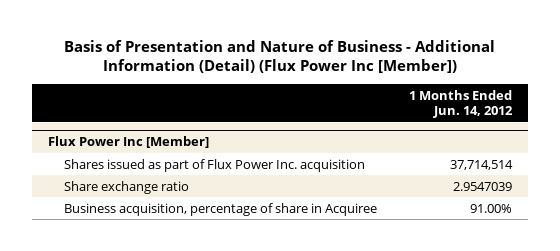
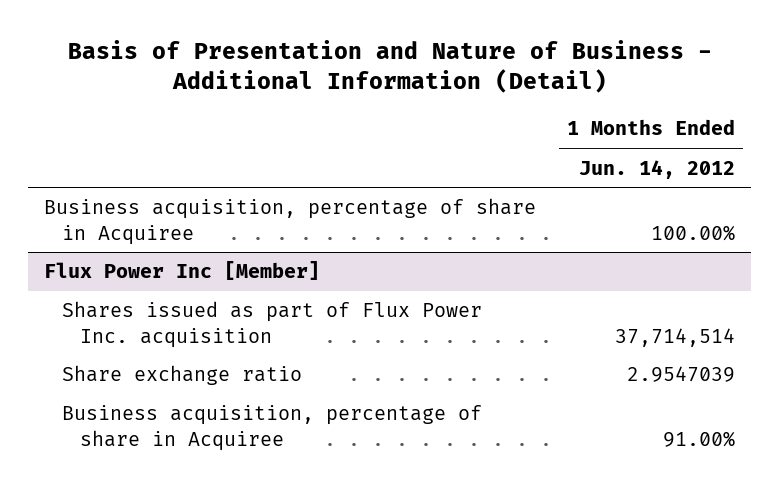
- Basis of Presentation and Nature of Business - Additional Information (Detail) (Flux Power Inc [Member])
+ Basis of Presentation and Nature of Business - Additional Information (Detail)
+ Business acquisition, percentage of share in Acquiree | 100.00%

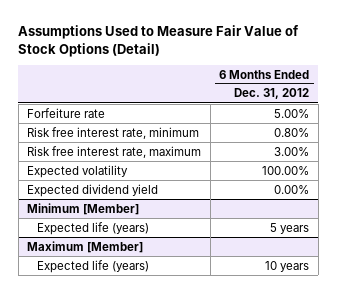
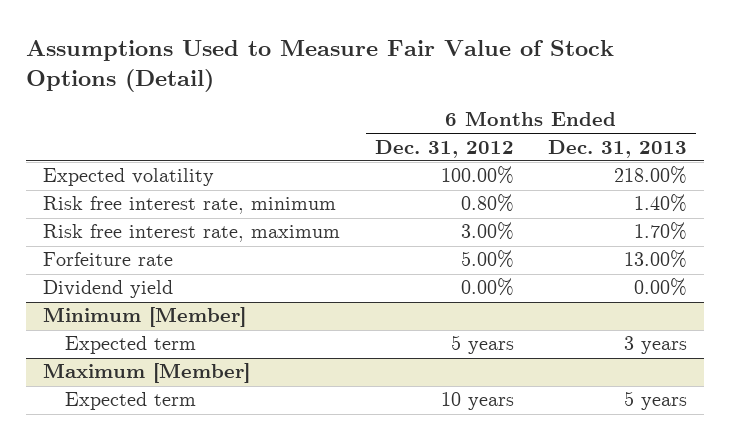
- | 6 Months Ended Dec. 31, 2012
+ | 6 Months Ended Dec. 31, 2012 | 6 Months Ended Dec. 31, 2013
moved up: Expected volatility | 100.00% | 218.00%
- Expected dividend yield | 0.00%
moved down: Forfeiture rate | 5.00% | 13.00%
+ Dividend yield | 0.00% | 0.00%
@ Minimum [Member]
- Expected life (years) | 5 years
+ Expected term | 5 years | 3 years
@ Maximum [Member]
- Expected life (years) | 10 years
+ Expected term | 10 years | 5 years

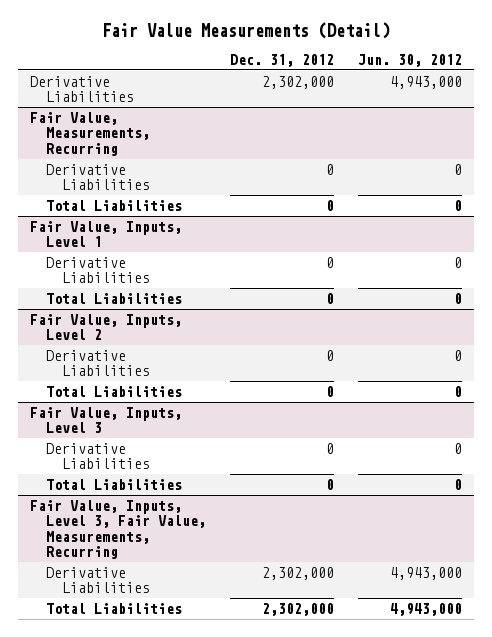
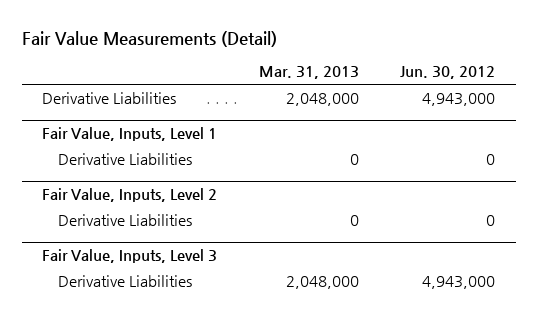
- | Dec. 31, 2012 | Jun. 30, 2012
+ | Mar. 31, 2013 | Jun. 30, 2012
- Fair Value, Measurements, Recurring
- Derivative Liabilities | 0 | 0
- Total Liabilities | 0 | 0
@ Fair Value, Inputs, Level 1
- Total Liabilities | 0 | 0
@ Fair Value, Inputs, Level 2
- Total Liabilities | 0 | 0
@ Fair Value, Inputs, Level 3
- Derivative Liabilities | 0 | 0
- Total Liabilities | 0 | 0
- Fair Value, Inputs, Level 3, Fair Value, Measurements, Recurring
- Total Liabilities | 2,302,000 | 4,943,000

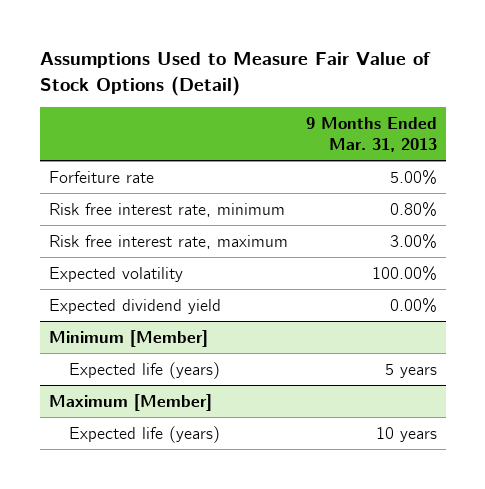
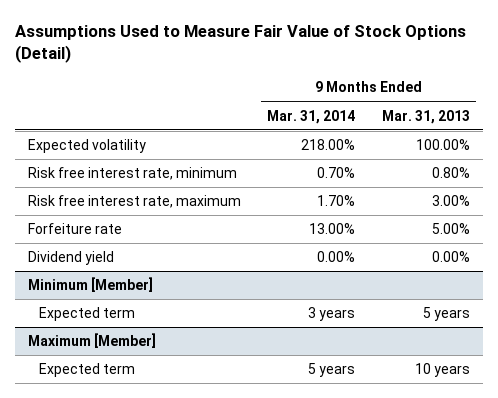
- | 9 Months Ended Mar. 31, 2013
+ | 9 Months Ended Mar. 31, 2014 | 9 Months Ended Mar. 31, 2013
moved up: Expected volatility | 218.00% | 100.00%
- Expected dividend yield | 0.00%
moved down: Forfeiture rate | 13.00% | 5.00%
+ Dividend yield | 0.00% | 0.00%
@ Minimum [Member]
- Expected life (years) | 5 years
+ Expected term | 3 years | 5 years
@ Maximum [Member]
- Expected life (years) | 10 years
+ Expected term | 5 years | 10 years

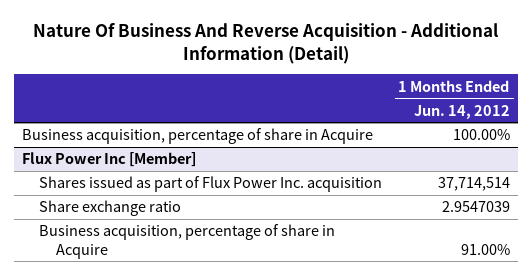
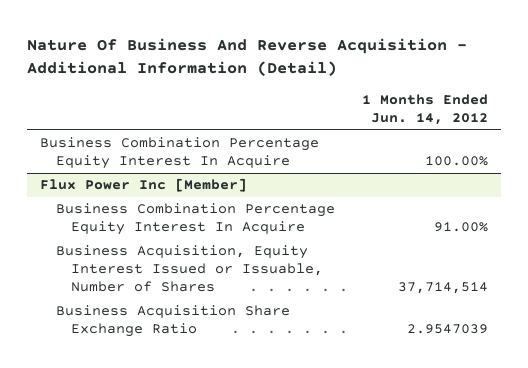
- Business acquisition, percentage of share in Acquire | 100.00%
+ Business Combination Percentage Equity Interest In Acquire | 100.00%
@ Flux Power Inc [Member]
- Shares issued as part of Flux Power Inc. acquisition | 37,714,514
- Share exchange ratio | 2.9547039
- Business acquisition, percentage of share in Acquire | 91.00%
+ Business Combination Percentage Equity Interest In Acquire | 91.00%
+ Business Acquisition, Equity Interest Issued or Issuable, Number of Shares | 37,714,514
+ Business Acquisition Share Exchange Ratio | 2.9547039

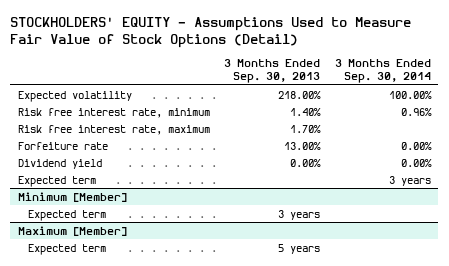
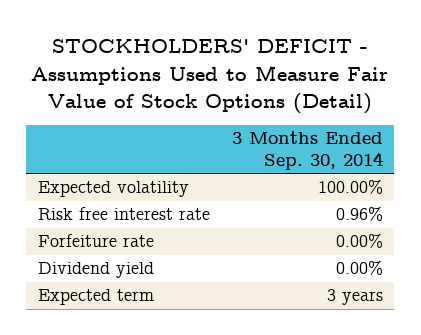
- STOCKHOLDERS' EQUITY - Assumptions Used to Measure Fair Value of Stock Options (Detail)
+ STOCKHOLDERS' DEFICIT - Assumptions Used to Measure Fair Value of Stock Options (Detail)
- | 3 Months Ended Sep. 30, 2013 | 3 Months Ended Sep. 30, 2014
+ | 3 Months Ended Sep. 30, 2014
- Risk free interest rate, minimum | 1.40% | 0.96%
- Risk free interest rate, maximum | 1.70% |
+ Risk free interest rate | 0.96%
- Minimum [Member]
- Expected term | 3 years |
- Maximum [Member]
- Expected term | 5 years |

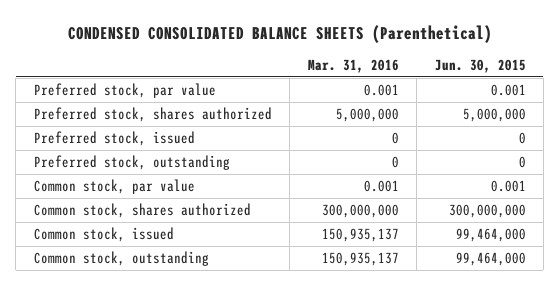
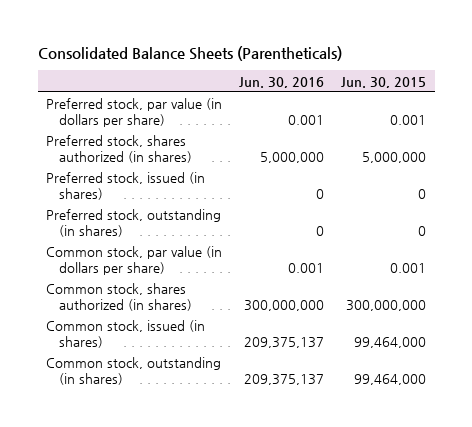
- CONDENSED CONSOLIDATED BALANCE SHEETS (Parenthetical)
+ Consolidated Balance Sheets (Parentheticals)
- | Mar. 31, 2016 | Jun. 30, 2015
+ | Jun. 30, 2016 | Jun. 30, 2015
- Preferred stock, par value | 0.001 | 0.001
- Preferred stock, shares authorized | 5,000,000 | 5,000,000
- Preferred stock, issued | 0 | 0
- Preferred stock, outstanding | 0 | 0
- Common stock, par value | 0.001 | 0.001
- Common stock, shares authorized | 300,000,000 | 300,000,000
- Common stock, issued | 150,935,137 | 99,464,000
- Common stock, outstanding | 150,935,137 | 99,464,000
+ Preferred stock, par value (in dollars per share) | 0.001 | 0.001
+ Preferred stock, shares authorized (in shares) | 5,000,000 | 5,000,000
+ Preferred stock, issued (in shares) | 0 | 0
+ Preferred stock, outstanding (in shares) | 0 | 0
+ Common stock, par value (in dollars per share) | 0.001 | 0.001
+ Common stock, shares authorized (in shares) | 300,000,000 | 300,000,000
+ Common stock, issued (in shares) | 209,375,137 | 99,464,000
+ Common stock, outstanding (in shares) | 209,375,137 | 99,464,000

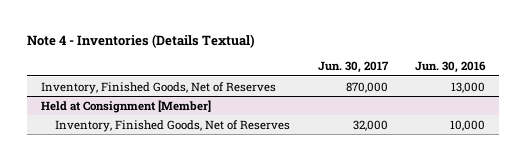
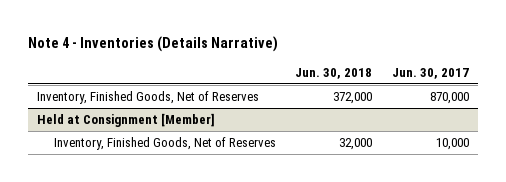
- Note 4 - Inventories (Details Textual)
+ Note 4 - Inventories (Details Narrative)
- | Jun. 30, 2017 | Jun. 30, 2016
+ | Jun. 30, 2018 | Jun. 30, 2017
@ Held at Consignment [Member]
- Inventory, Finished Goods, Net of Reserves | 32,000 | 10,000
+ Inventory, Finished Goods, Net of Reserves | 32,000 | 10,000

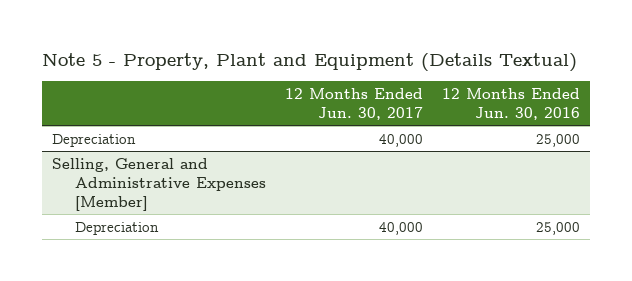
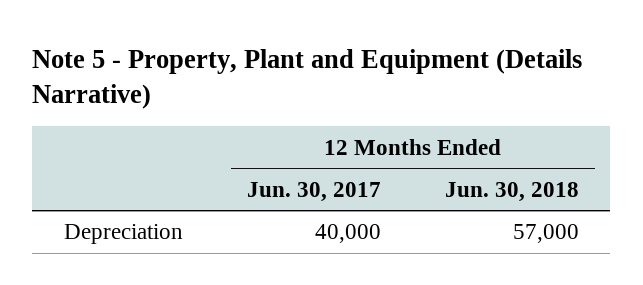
- Note 5 - Property, Plant and Equipment (Details Textual)
+ Note 5 - Property, Plant and Equipment (Details Narrative)
- | 12 Months Ended Jun. 30, 2017 | 12 Months Ended Jun. 30, 2016
+ | 12 Months Ended Jun. 30, 2017 | 12 Months Ended Jun. 30, 2018
- Selling, General and Administrative Expenses [Member]
- Depreciation | 40,000 | 25,000

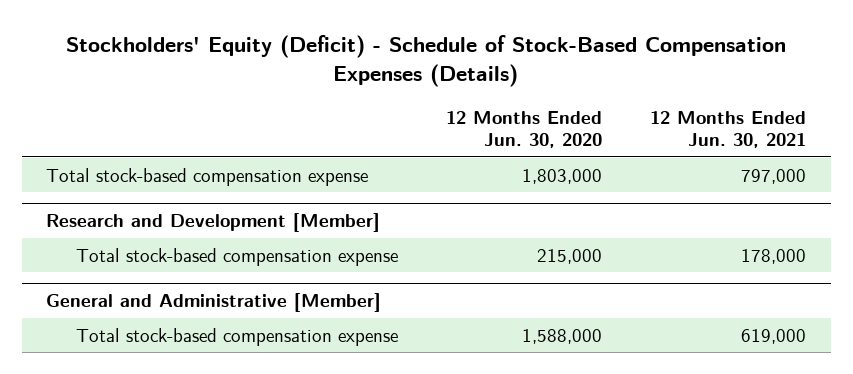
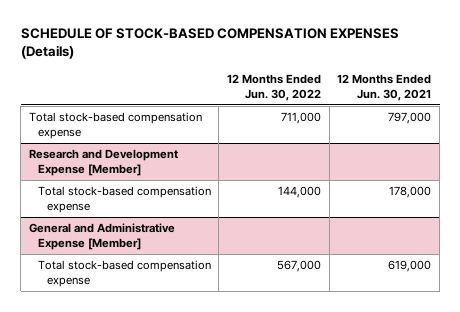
- Stockholders' Equity (Deficit) - Schedule of Stock-Based Compensation Expenses (Details)
+ SCHEDULE OF STOCK-BASED COMPENSATION EXPENSES (Details)
- | 12 Months Ended Jun. 30, 2020 | 12 Months Ended Jun. 30, 2021
+ | 12 Months Ended Jun. 30, 2022 | 12 Months Ended Jun. 30, 2021
- Research and Development [Member]
+ Research and Development Expense [Member]
- General and Administrative [Member]
+ General and Administrative Expense [Member]

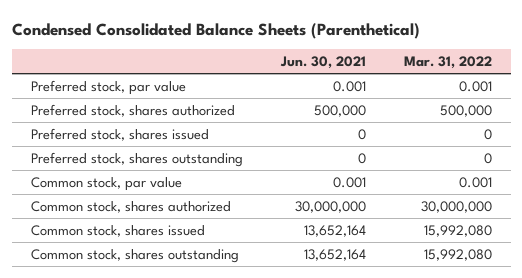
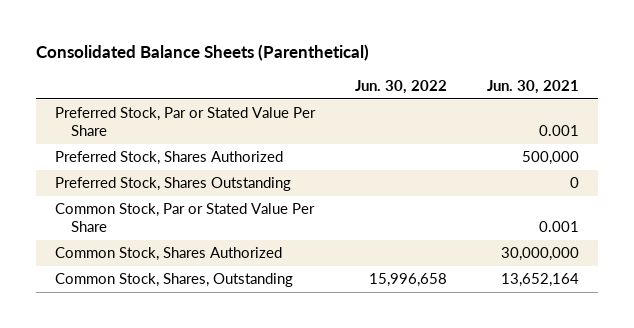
- Condensed Consolidated Balance Sheets (Parenthetical)
+ Consolidated Balance Sheets (Parenthetical)
- | Jun. 30, 2021 | Mar. 31, 2022
+ | Jun. 30, 2022 | Jun. 30, 2021
- Preferred stock, par value | 0.001 | 0.001
- Preferred stock, shares authorized | 500,000 | 500,000
- Preferred stock, shares issued | 0 | 0
- Preferred stock, shares outstanding | 0 | 0
- Common stock, par value | 0.001 | 0.001
- Common stock, shares authorized | 30,000,000 | 30,000,000
- Common stock, shares issued | 13,652,164 | 15,992,080
- Common stock, shares outstanding | 13,652,164 | 15,992,080
+ Preferred Stock, Par or Stated Value Per Share | | 0.001
+ Preferred Stock, Shares Authorized | | 500,000
+ Preferred Stock, Shares Outstanding | | 0
+ Common Stock, Par or Stated Value Per Share | | 0.001
+ Common Stock, Shares Authorized | | 30,000,000
+ Common Stock, Shares, Outstanding | 15,996,658 | 13,652,164

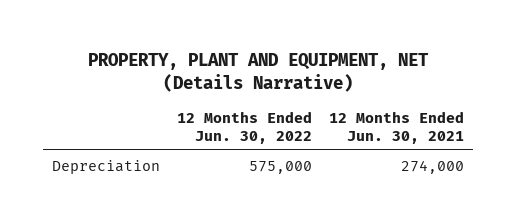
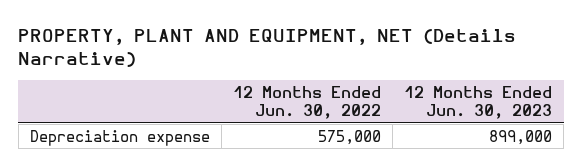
- | 12 Months Ended Jun. 30, 2022 | 12 Months Ended Jun. 30, 2021
+ | 12 Months Ended Jun. 30, 2022 | 12 Months Ended Jun. 30, 2023
- Depreciation | 575,000 | 274,000
+ Depreciation expense | 575,000 | 899,000

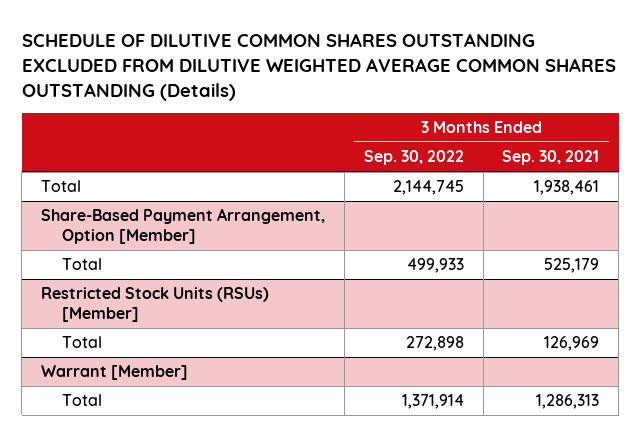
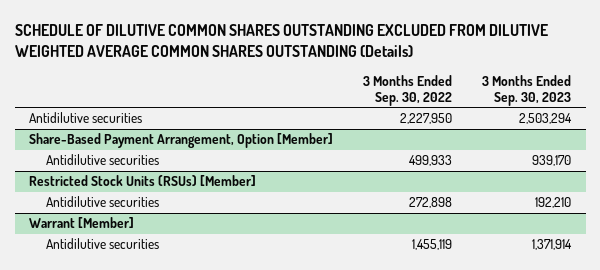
- | 3 Months Ended Sep. 30, 2022 | 3 Months Ended Sep. 30, 2021
+ | 3 Months Ended Sep. 30, 2022 | 3 Months Ended Sep. 30, 2023
- Total | 2,144,745 | 1,938,461
+ Antidilutive securities | 2,227,950 | 2,503,294
@ Share-Based Payment Arrangement, Option [Member]
- Total | 499,933 | 525,179
+ Antidilutive securities | 499,933 | 939,170
@ Restricted Stock Units (RSUs) [Member]
- Total | 272,898 | 126,969
+ Antidilutive securities | 272,898 | 192,210
@ Warrant [Member]
- Total | 1,371,914 | 1,286,313
+ Antidilutive securities | 1,455,119 | 1,371,914

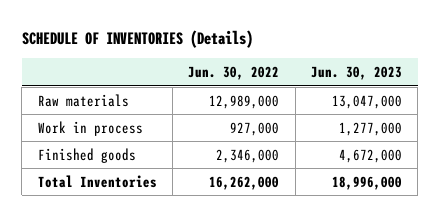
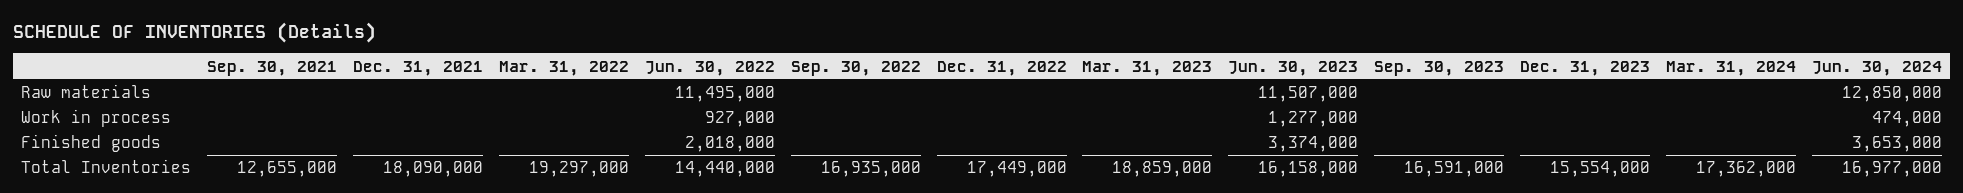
- | Jun. 30, 2022 | Jun. 30, 2023
+ | Sep. 30, 2021 | Dec. 31, 2021 | Mar. 31, 2022 | Jun. 30, 2022 | Sep. 30, 2022 | Dec. 31, 2022 | Mar. 31, 2023 | Jun. 30, 2023 | Sep. 30, 2023 | Dec. 31, 2023 | Mar. 31, 2024 | Jun. 30, 2024
- Raw materials | 12,989,000 | 13,047,000
+ Raw materials | | | | 11,495,000 | | | | 11,507,000 | | | | 12,850,000
- Finished goods | 2,346,000 | 4,672,000
- Total Inventories | 16,262,000 | 18,996,000
+ Finished goods | | | | 2,018,000 | | | | 3,374,000 | | | | 3,653,000
+ Total Inventories | 12,655,000 | 18,090,000 | 19,297,000 | 14,440,000 | 16,935,000 | 17,449,000 | 18,859,000 | 16,158,000 | 16,591,000 | 15,554,000 | 17,362,000 | 16,977,000

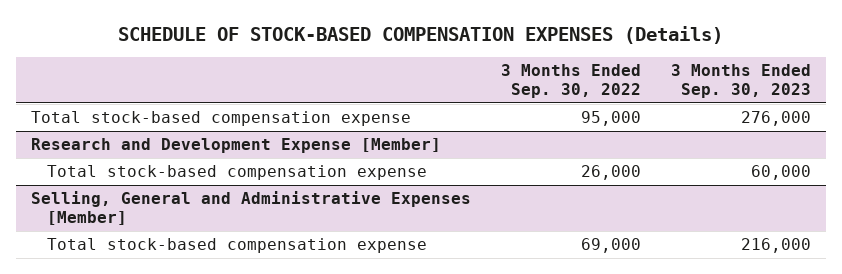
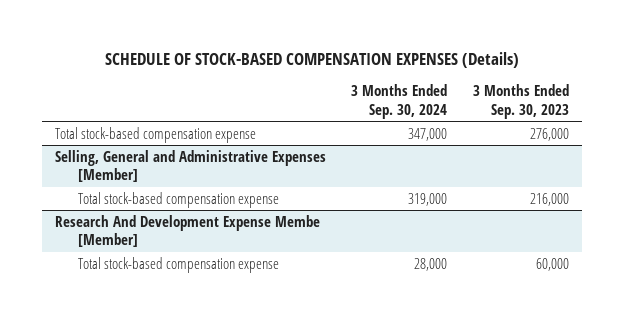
- | 3 Months Ended Sep. 30, 2022 | 3 Months Ended Sep. 30, 2023
+ | 3 Months Ended Sep. 30, 2024 | 3 Months Ended Sep. 30, 2023
- Research and Development Expense [Member]
- Total stock-based compensation expense | 26,000 | 60,000
+ Research And Development Expense Membe [Member]
+ Total stock-based compensation expense | 28,000 | 60,000

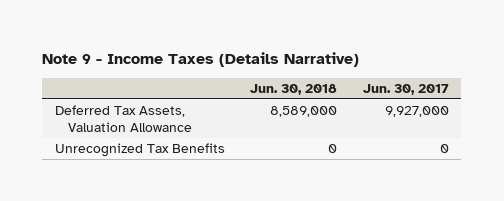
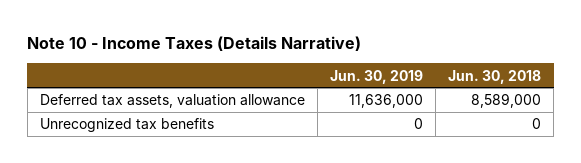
- Note 9 - Income Taxes (Details Narrative)
+ Note 10 - Income Taxes (Details Narrative)
- | Jun. 30, 2018 | Jun. 30, 2017
+ | Jun. 30, 2019 | Jun. 30, 2018
- Deferred Tax Assets, Valuation Allowance | 8,589,000 | 9,927,000
- Unrecognized Tax Benefits | 0 | 0
+ Deferred tax assets, valuation allowance | 11,636,000 | 8,589,000
+ Unrecognized tax benefits | 0 | 0

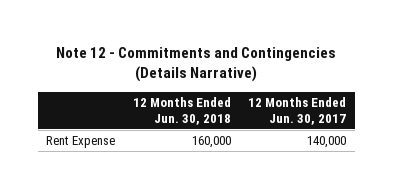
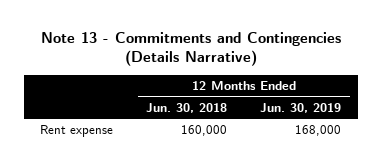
- Note 12 - Commitments and Contingencies (Details Narrative)
+ Note 13 - Commitments and Contingencies (Details Narrative)
- | 12 Months Ended Jun. 30, 2018 | 12 Months Ended Jun. 30, 2017
+ | 12 Months Ended Jun. 30, 2018 | 12 Months Ended Jun. 30, 2019
- Rent Expense | 160,000 | 140,000
+ Rent expense | 160,000 | 168,000

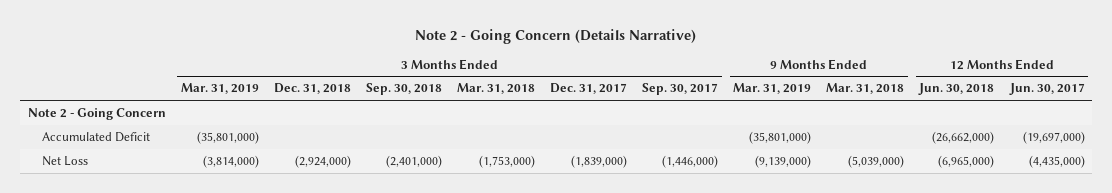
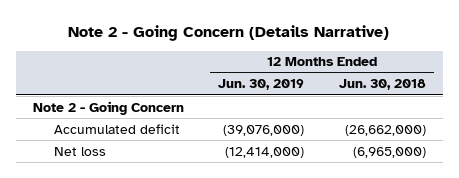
- | 3 Months Ended Mar. 31, 2019 | 3 Months Ended Dec. 31, 2018 | 3 Months Ended Sep. 30, 2018 | 3 Months Ended Mar. 31, 2018 | 3 Months Ended Dec. 31, 2017 | 3 Months Ended Sep. 30, 2017 | 9 Months Ended Mar. 31, 2019 | 9 Months Ended Mar. 31, 2018 | 12 Months Ended Jun. 30, 2018 | 12 Months Ended Jun. 30, 2017
+ | 12 Months Ended Jun. 30, 2019 | 12 Months Ended Jun. 30, 2018
- Accumulated Deficit | (35,801,000) | | | | | | (35,801,000) | | (26,662,000) | (19,697,000)
- Net Loss | (3,814,000) | (2,924,000) | (2,401,000) | (1,753,000) | (1,839,000) | (1,446,000) | (9,139,000) | (5,039,000) | (6,965,000) | (4,435,000)
+ Accumulated deficit | (39,076,000) | (26,662,000)
+ Net loss | (12,414,000) | (6,965,000)

